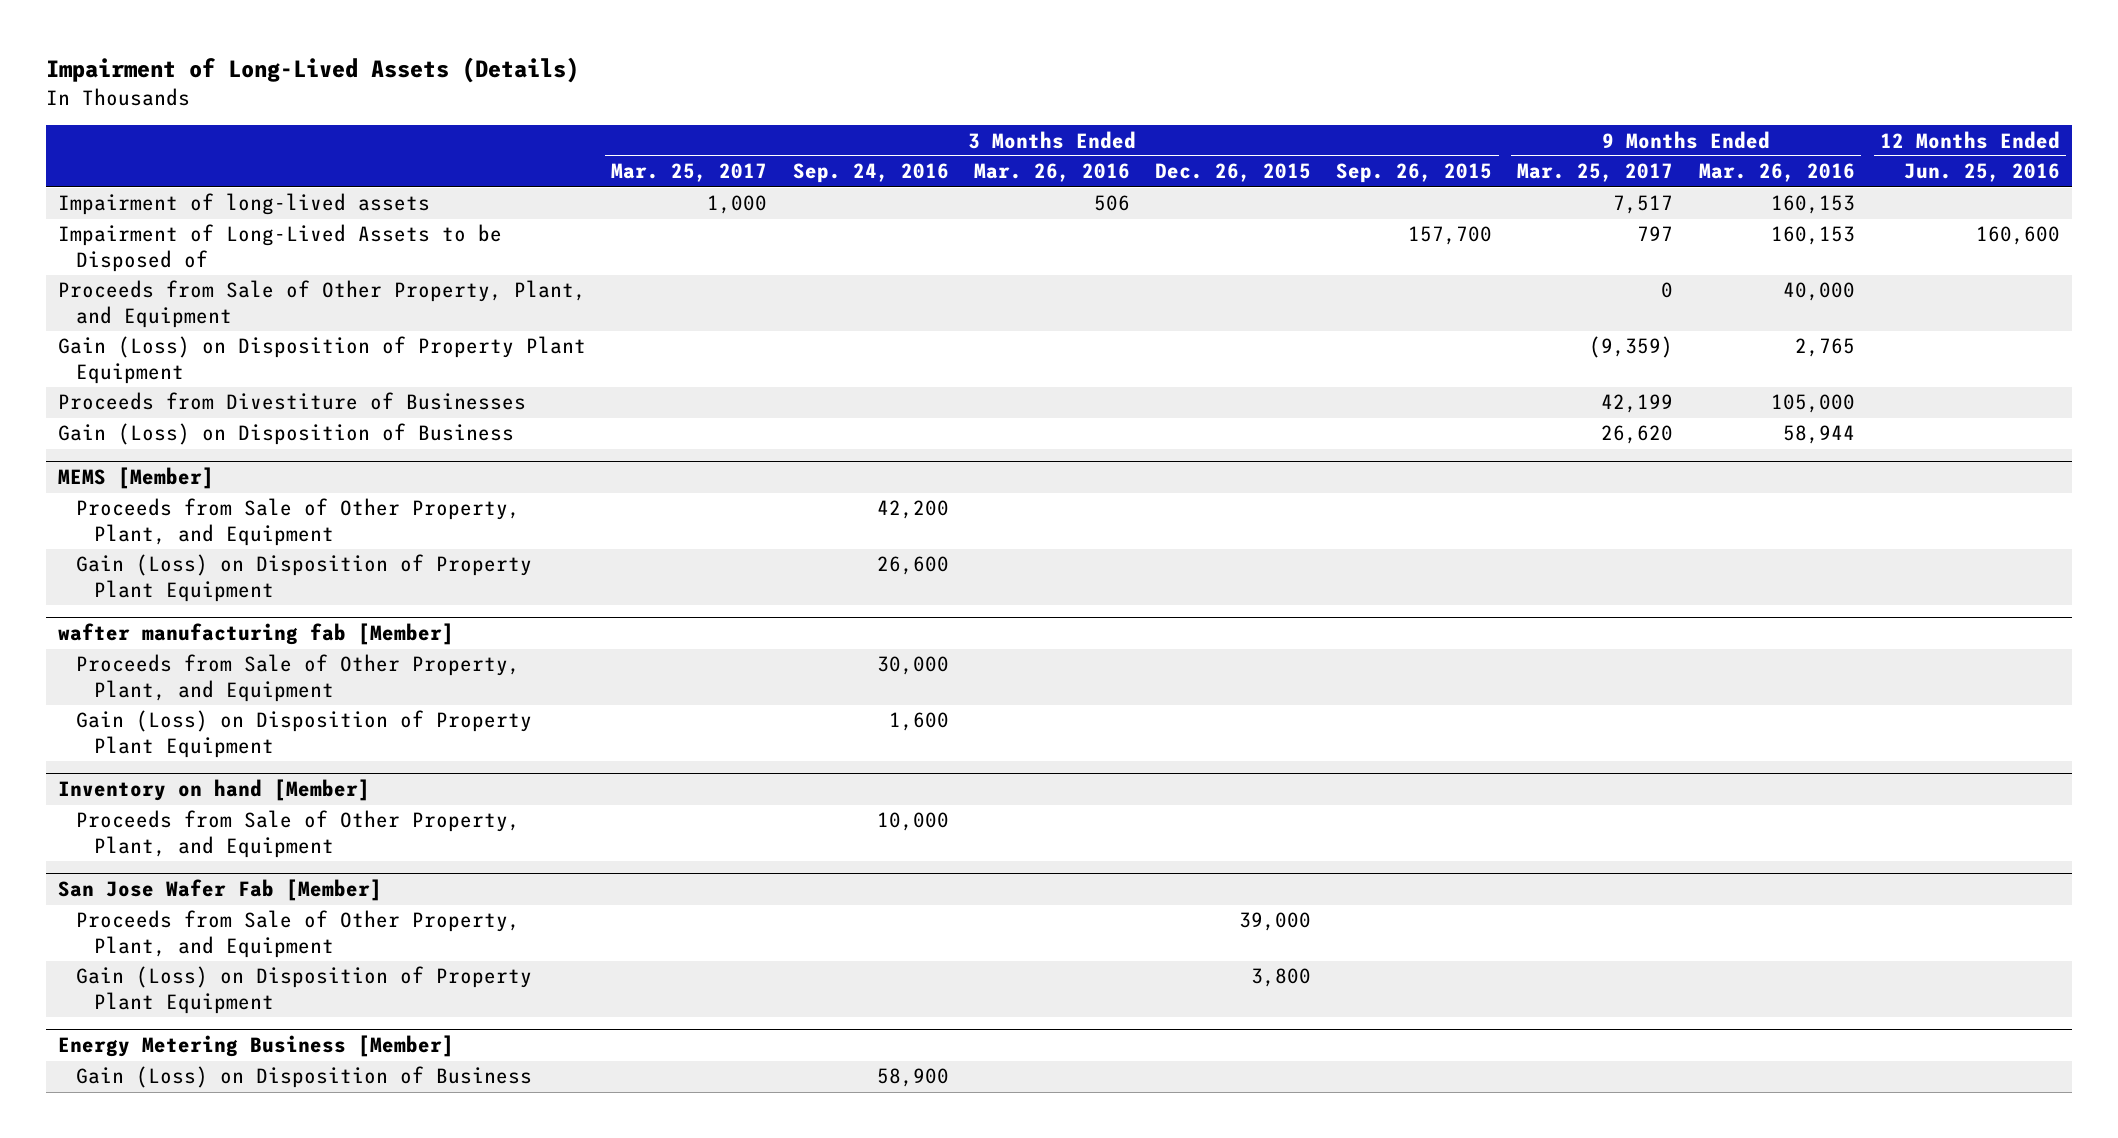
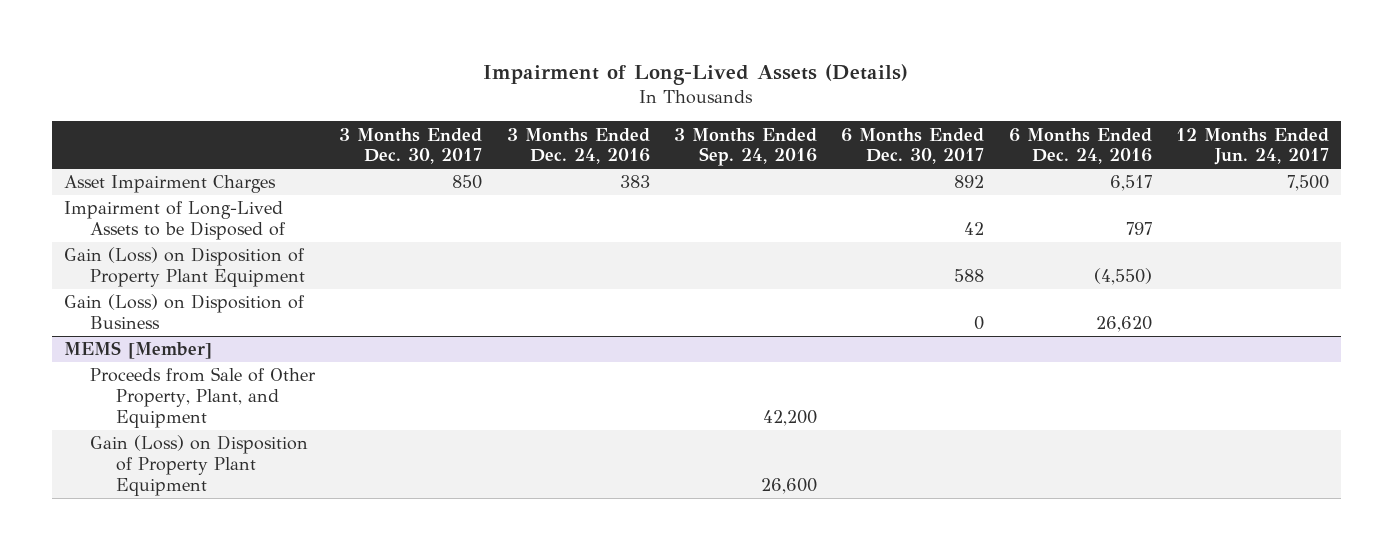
- | 3 Months Ended Mar. 25, 2017 | 3 Months Ended Sep. 24, 2016 | 3 Months Ended Mar. 26, 2016 | 3 Months Ended Dec. 26, 2015 | 3 Months Ended Sep. 26, 2015 | 9 Months Ended Mar. 25, 2017 | 9 Months Ended Mar. 26, 2016 | 12 Months Ended Jun. 25, 2016
+ | 3 Months Ended Dec. 30, 2017 | 3 Months Ended Dec. 24, 2016 | 3 Months Ended Sep. 24, 2016 | 6 Months Ended Dec. 30, 2017 | 6 Months Ended Dec. 24, 2016 | 12 Months Ended Jun. 24, 2017
- Impairment of long-lived assets | 1,000 | | 506 | | | 7,517 | 160,153 |
+ Asset Impairment Charges | 850 | 383 | | 892 | 6,517 | 7,500
- Proceeds from Sale of Other Property, Plant, and Equipment | | | | | | 0 | 40,000 |
- Proceeds from Divestiture of Businesses | | | | | | 42,199 | 105,000 |
- wafter manufacturing fab [Member]
- Proceeds from Sale of Other Property, Plant, and Equipment | | 30,000 | | | | | |
- Gain (Loss) on Disposition of Property Plant Equipment | | 1,600 | | | | | |
- Inventory on hand [Member]
- Proceeds from Sale of Other Property, Plant, and Equipment | | 10,000 | | | | | |
- San Jose Wafer Fab [Member]
- Proceeds from Sale of Other Property, Plant, and Equipment | | | | 39,000 | | | |
- Gain (Loss) on Disposition of Property Plant Equipment | | | | 3,800 | | | |
- Energy Metering Business [Member]
- Gain (Loss) on Disposition of Business | | 58,900 | | | | | |

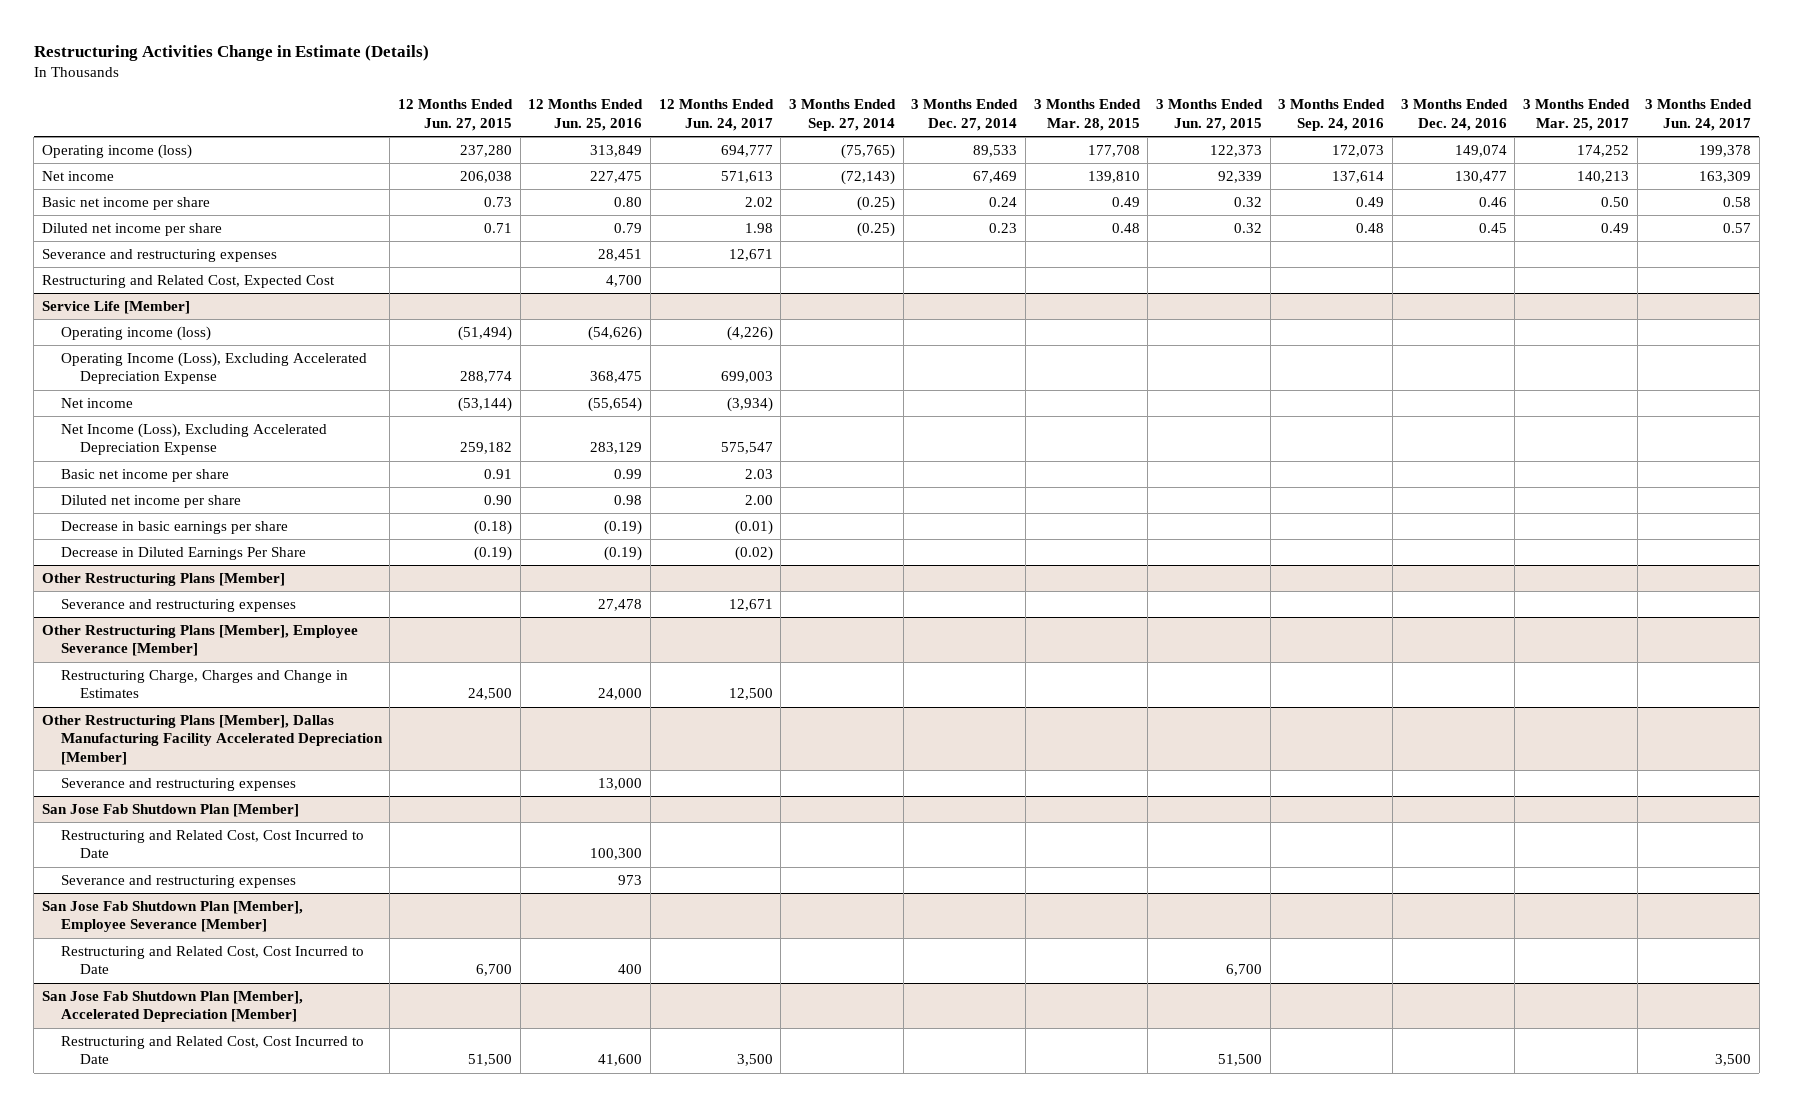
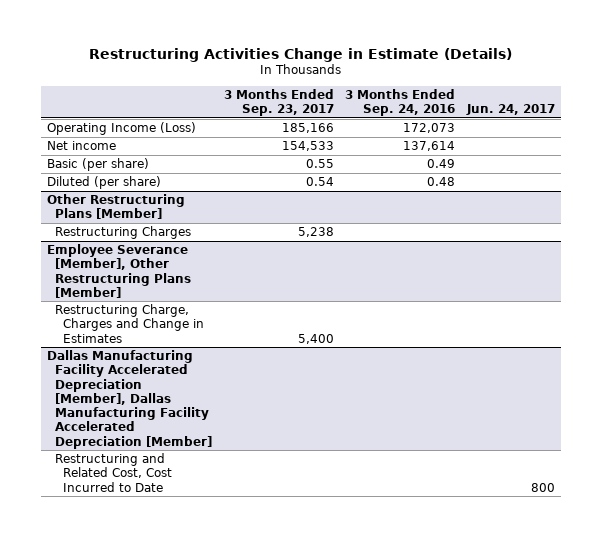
- | 12 Months Ended Jun. 27, 2015 | 12 Months Ended Jun. 25, 2016 | 12 Months Ended Jun. 24, 2017 | 3 Months Ended Sep. 27, 2014 | 3 Months Ended Dec. 27, 2014 | 3 Months Ended Mar. 28, 2015 | 3 Months Ended Jun. 27, 2015 | 3 Months Ended Sep. 24, 2016 | 3 Months Ended Dec. 24, 2016 | 3 Months Ended Mar. 25, 2017 | 3 Months Ended Jun. 24, 2017
+ | 3 Months Ended Sep. 23, 2017 | 3 Months Ended Sep. 24, 2016 | Jun. 24, 2017
- Operating income (loss) | 237,280 | 313,849 | 694,777 | (75,765) | 89,533 | 177,708 | 122,373 | 172,073 | 149,074 | 174,252 | 199,378
+ Operating Income (Loss) | 185,166 | 172,073 |
- Basic net income per share | 0.73 | 0.80 | 2.02 | (0.25) | 0.24 | 0.49 | 0.32 | 0.49 | 0.46 | 0.50 | 0.58
- Diluted net income per share | 0.71 | 0.79 | 1.98 | (0.25) | 0.23 | 0.48 | 0.32 | 0.48 | 0.45 | 0.49 | 0.57
- Severance and restructuring expenses | | 28,451 | 12,671 | | | | | | | |
- Restructuring and Related Cost, Expected Cost | | 4,700 | | | | | | | | |
- Service Life [Member]
- Operating income (loss) | (51,494) | (54,626) | (4,226) | | | | | | | |
- Operating Income (Loss), Excluding Accelerated Depreciation Expense | 288,774 | 368,475 | 699,003 | | | | | | | |
- Net income | (53,144) | (55,654) | (3,934) | | | | | | | |
- Net Income (Loss), Excluding Accelerated Depreciation Expense | 259,182 | 283,129 | 575,547 | | | | | | | |
- Basic net income per share | 0.91 | 0.99 | 2.03 | | | | | | | |
- Diluted net income per share | 0.90 | 0.98 | 2.00 | | | | | | | |
- Decrease in basic earnings per share | (0.18) | (0.19) | (0.01) | | | | | | | |
- Decrease in Diluted Earnings Per Share | (0.19) | (0.19) | (0.02) | | | | | | | |
+ Basic (per share) | 0.55 | 0.49 |
+ Diluted (per share) | 0.54 | 0.48 |
@ Other Restructuring Plans [Member]
- Severance and restructuring expenses | | 27,478 | 12,671 | | | | | | | |
- Other Restructuring Plans [Member], Employee Severance [Member]
@ Other Restructuring Plans [Member]
+ Restructuring Charges | 5,238 | |
+ Employee Severance [Member], Other Restructuring Plans [Member]
- Other Restructuring Plans [Member], Dallas Manufacturing Facility Accelerated Depreciation [Member]
- Severance and restructuring expenses | | 13,000 | | | | | | | | |
- San Jose Fab Shutdown Plan [Member]
- Restructuring and Related Cost, Cost Incurred to Date | | 100,300 | | | | | | | | |
- Severance and restructuring expenses | | 973 | | | | | | | | |
- San Jose Fab Shutdown Plan [Member], Employee Severance [Member]
- Restructuring and Related Cost, Cost Incurred to Date | 6,700 | 400 | | | | | 6,700 | | | |
- San Jose Fab Shutdown Plan [Member], Accelerated Depreciation [Member]
- Restructuring and Related Cost, Cost Incurred to Date | 51,500 | 41,600 | 3,500 | | | | 51,500 | | | | 3,500
+ Dallas Manufacturing Facility Accelerated Depreciation [Member], Dallas Manufacturing Facility Accelerated Depreciation [Member]
+ Restructuring and Related Cost, Cost Incurred to Date | | | 800

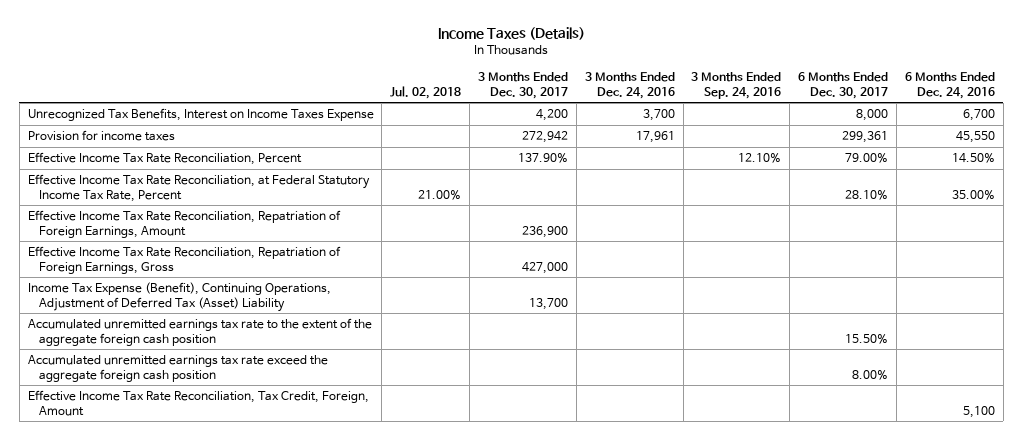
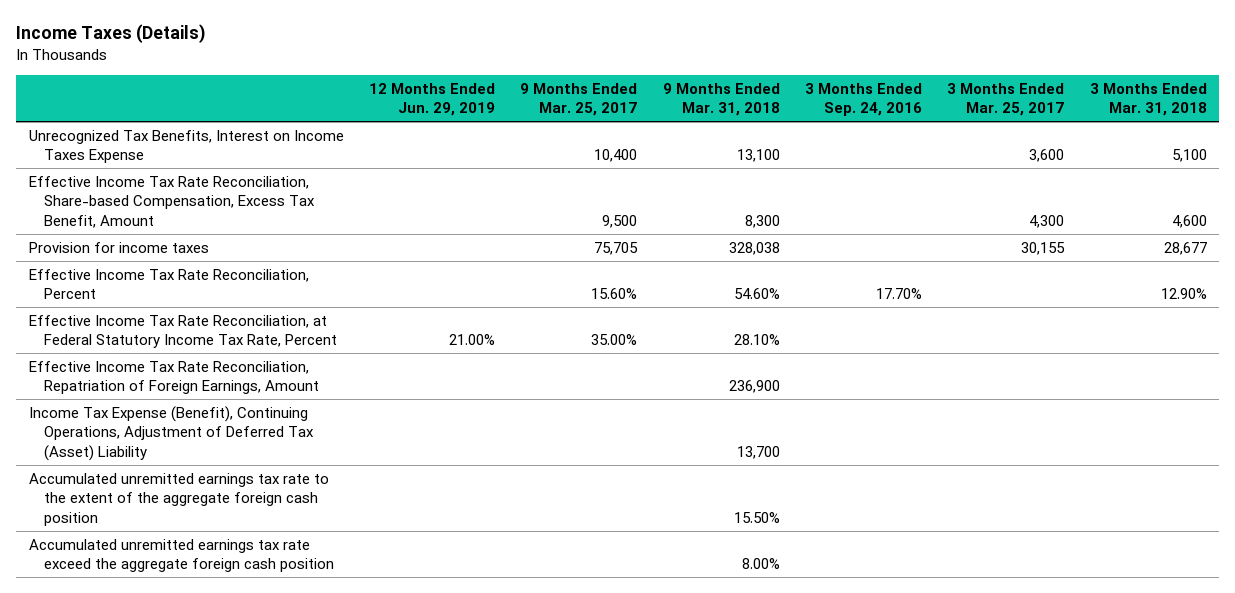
- | Jul. 02, 2018 | 3 Months Ended Dec. 30, 2017 | 3 Months Ended Dec. 24, 2016 | 3 Months Ended Sep. 24, 2016 | 6 Months Ended Dec. 30, 2017 | 6 Months Ended Dec. 24, 2016
+ | 12 Months Ended Jun. 29, 2019 | 9 Months Ended Mar. 25, 2017 | 9 Months Ended Mar. 31, 2018 | 3 Months Ended Sep. 24, 2016 | 3 Months Ended Mar. 25, 2017 | 3 Months Ended Mar. 31, 2018
+ Effective Income Tax Rate Reconciliation, Share-based Compensation, Excess Tax Benefit, Amount | | 9,500 | 8,300 | | 4,300 | 4,600
- Effective Income Tax Rate Reconciliation, Percent | | 137.90% | | 12.10% | 79.00% | 14.50%
+ Effective Income Tax Rate Reconciliation, Percent | | 15.60% | 54.60% | 17.70% | | 12.90%
- Effective Income Tax Rate Reconciliation, Repatriation of Foreign Earnings, Gross | | 427,000 | | | |
- Effective Income Tax Rate Reconciliation, Tax Credit, Foreign, Amount | | | | | | 5,100

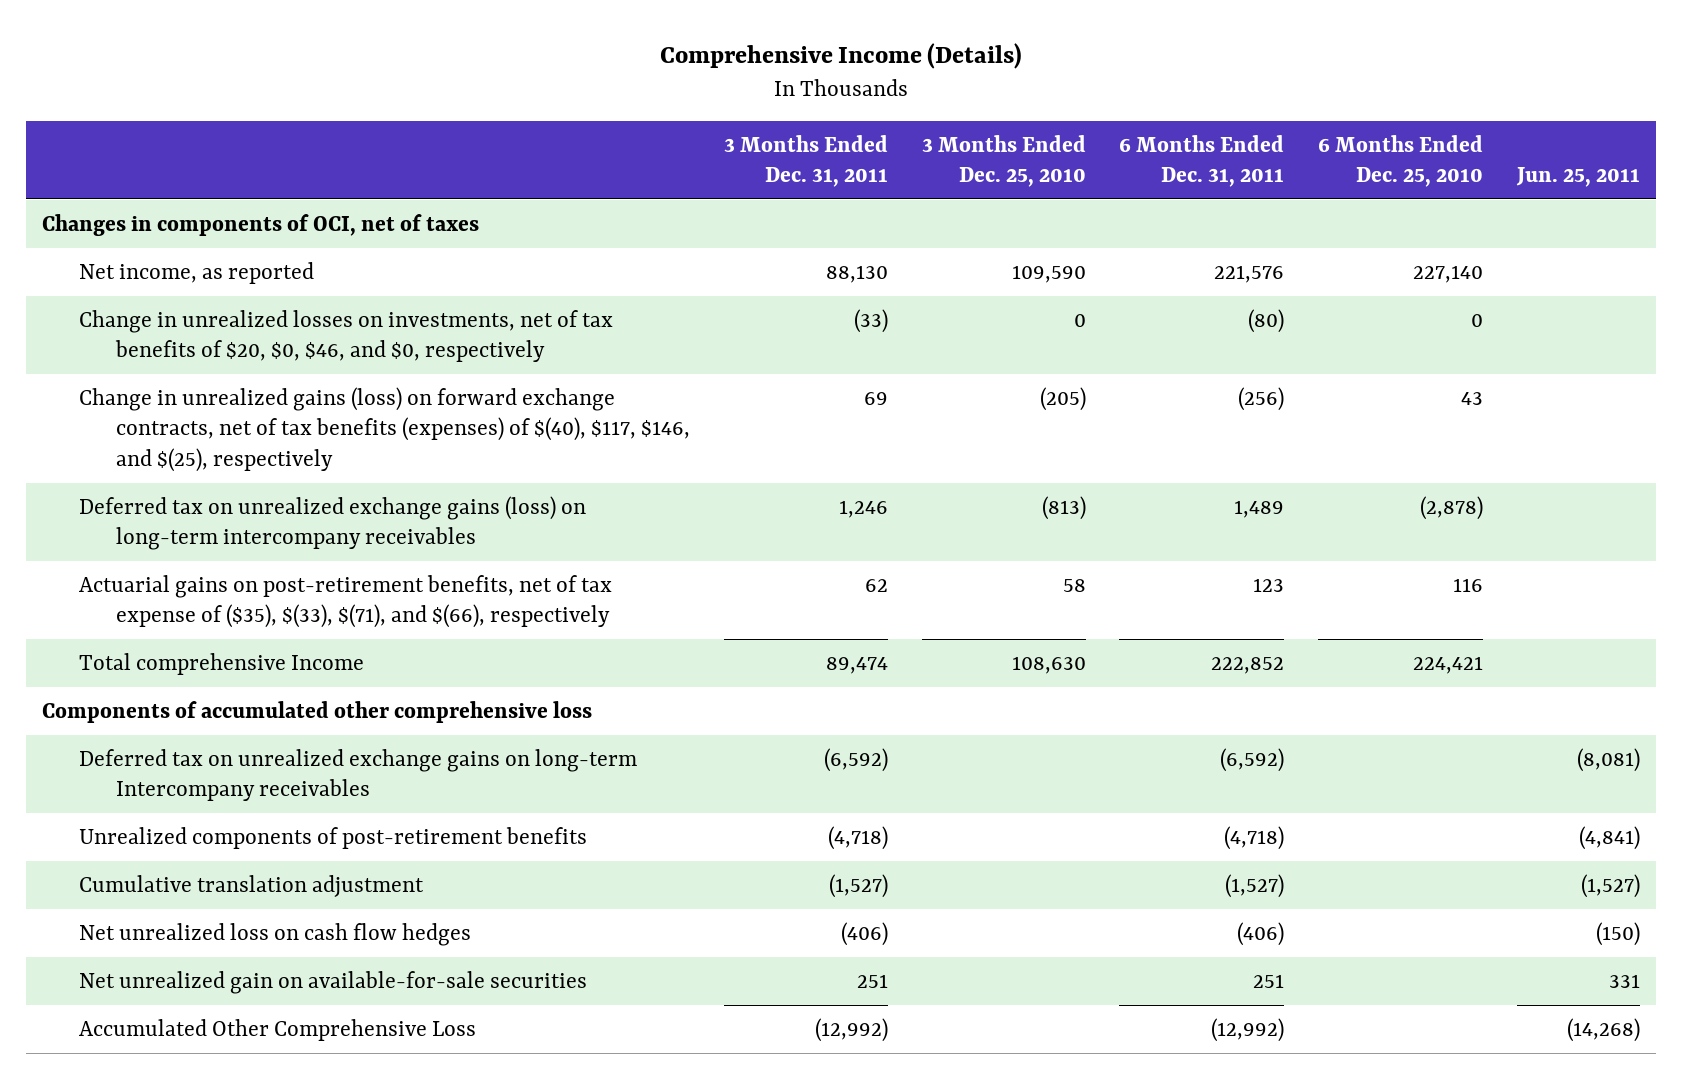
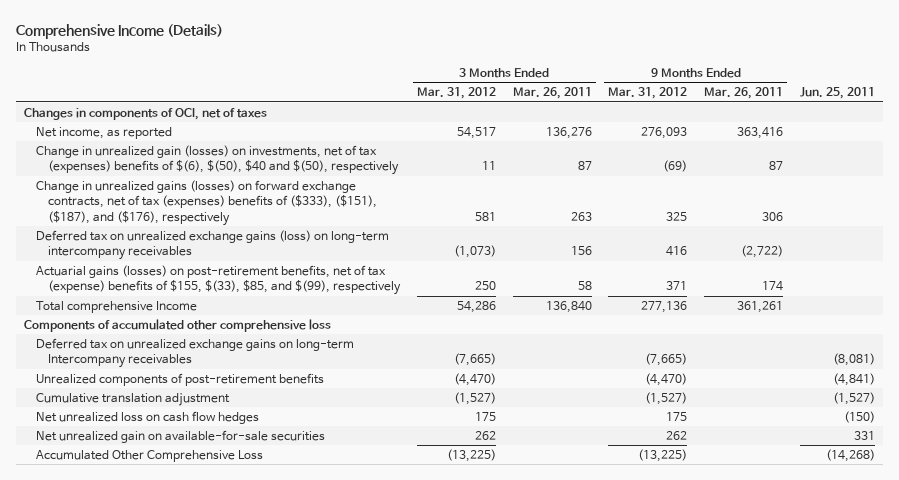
- | 3 Months Ended Dec. 31, 2011 | 3 Months Ended Dec. 25, 2010 | 6 Months Ended Dec. 31, 2011 | 6 Months Ended Dec. 25, 2010 | Jun. 25, 2011
+ | 3 Months Ended Mar. 31, 2012 | 3 Months Ended Mar. 26, 2011 | 9 Months Ended Mar. 31, 2012 | 9 Months Ended Mar. 26, 2011 | Jun. 25, 2011
- Change in unrealized losses on investments, net of tax benefits of $20, $0, $46, and $0, respectively | (33) | 0 | (80) | 0 |
- Change in unrealized gains (loss) on forward exchange contracts, net of tax benefits (expenses) of $(40), $117, $146, and $(25), respectively | 69 | (205) | (256) | 43 |
+ Change in unrealized gain (losses) on investments, net of tax (expenses) benefits of $(6), $(50), $40 and $(50), respectively | 11 | 87 | (69) | 87 |
+ Change in unrealized gains (losses) on forward exchange contracts, net of tax (expenses) benefits of ($333), ($151), ($187), and ($176), respectively | 581 | 263 | 325 | 306 |
- Actuarial gains on post-retirement benefits, net of tax expense of ($35), $(33), $(71), and $(66), respectively | 62 | 58 | 123 | 116 |
+ Actuarial gains (losses) on post-retirement benefits, net of tax (expense) benefits of $155, $(33), $85, and $(99), respectively | 250 | 58 | 371 | 174 |

